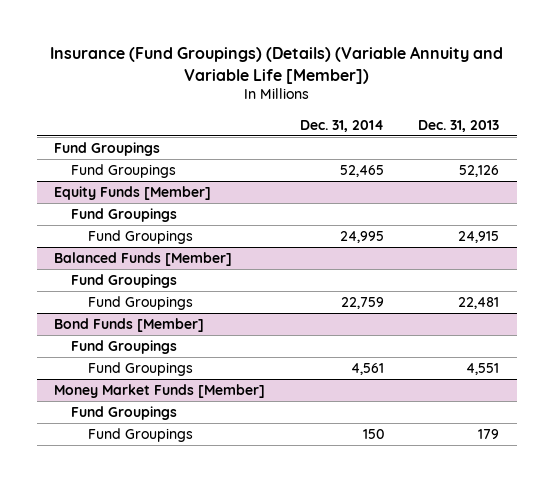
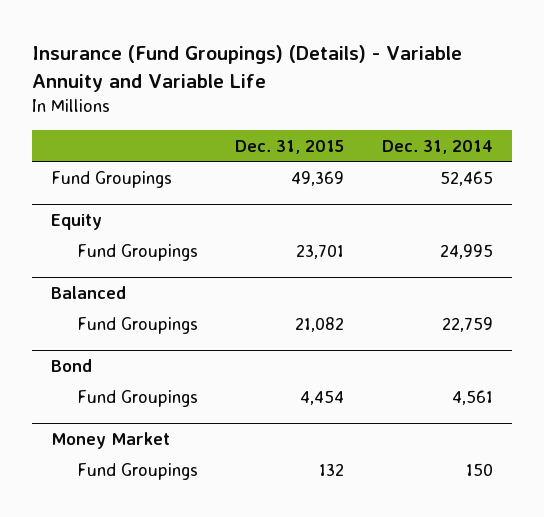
- Insurance (Fund Groupings) (Details) (Variable Annuity and Variable Life [Member])
+ Insurance (Fund Groupings) (Details) - Variable Annuity and Variable Life
- | Dec. 31, 2014 | Dec. 31, 2013
+ | Dec. 31, 2015 | Dec. 31, 2014
- Fund Groupings
- Equity Funds [Member]
- Fund Groupings
+ Equity
- Balanced Funds [Member]
- Fund Groupings
+ Balanced
- Bond Funds [Member]
- Fund Groupings
+ Bond
- Money Market Funds [Member]
- Fund Groupings
+ Money Market

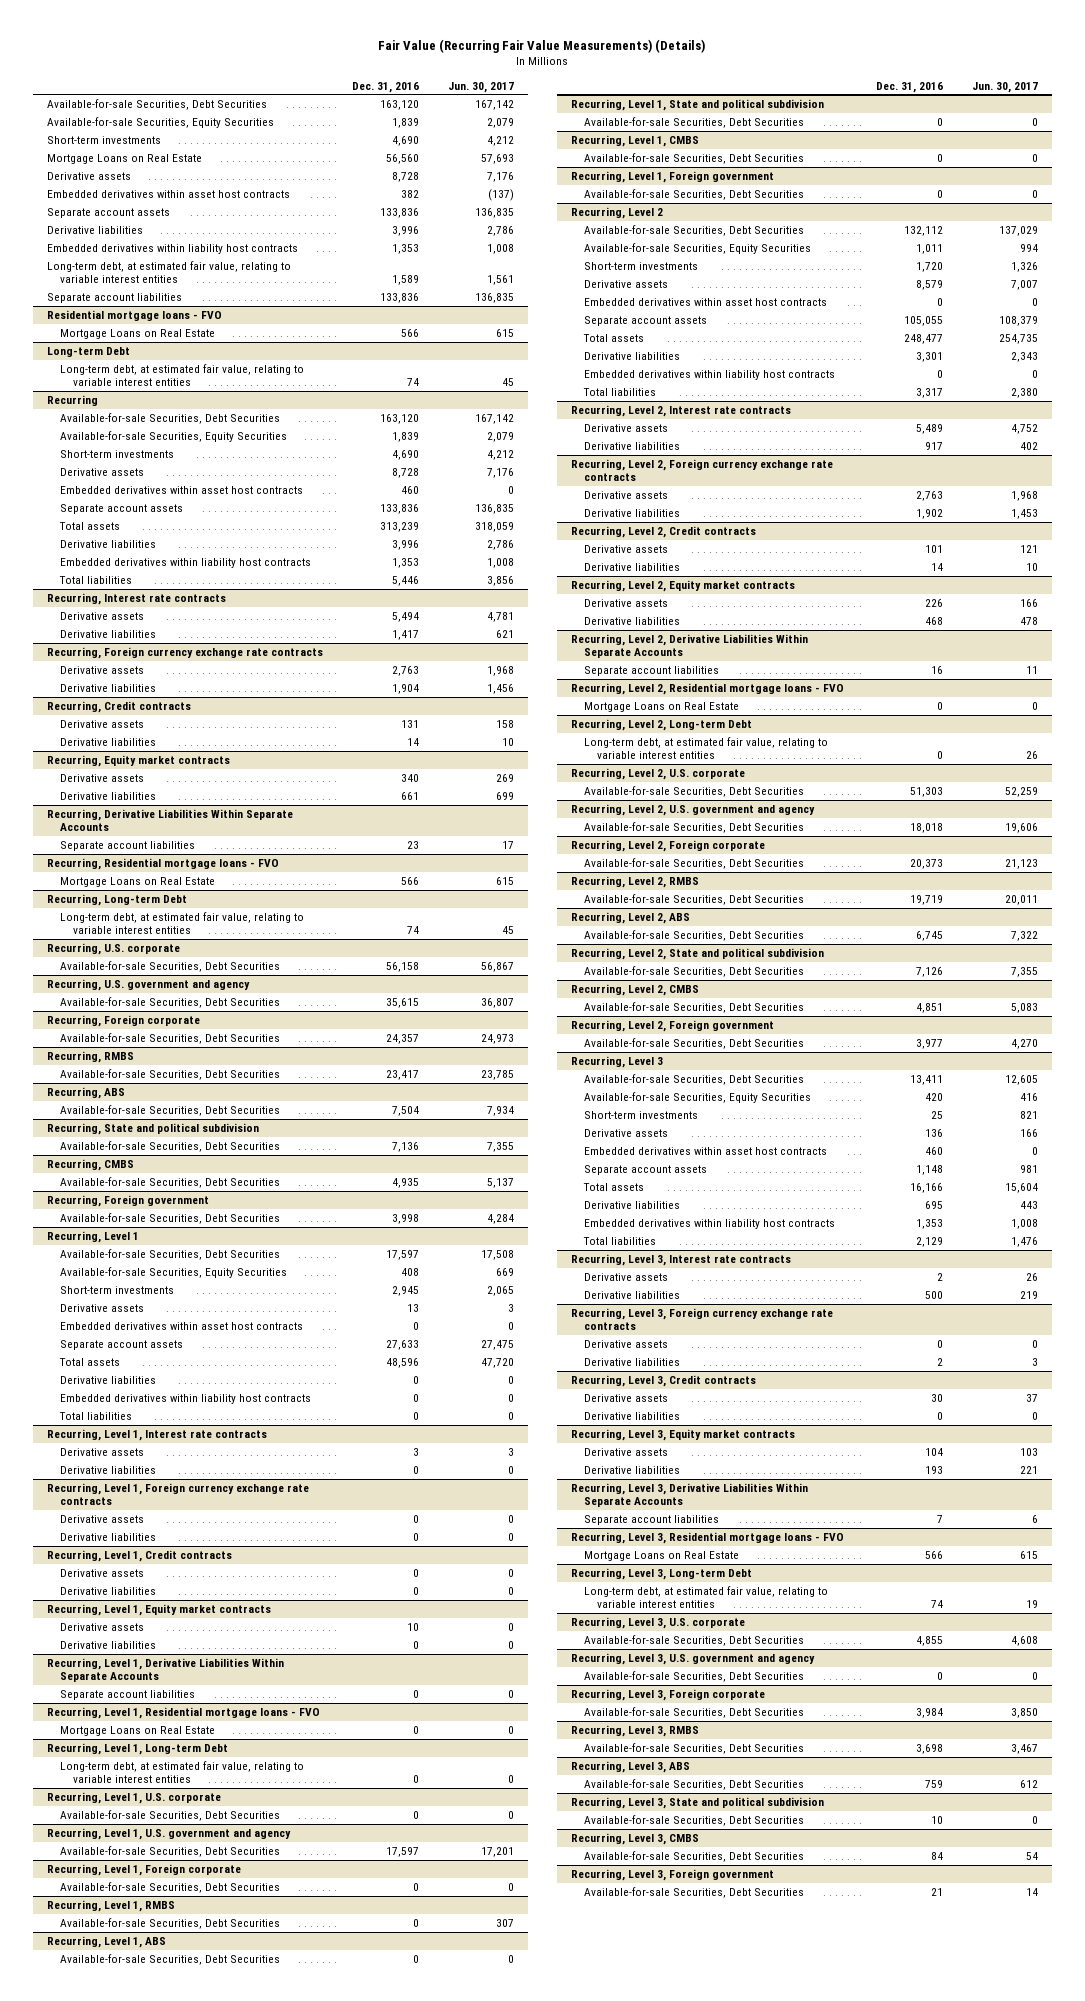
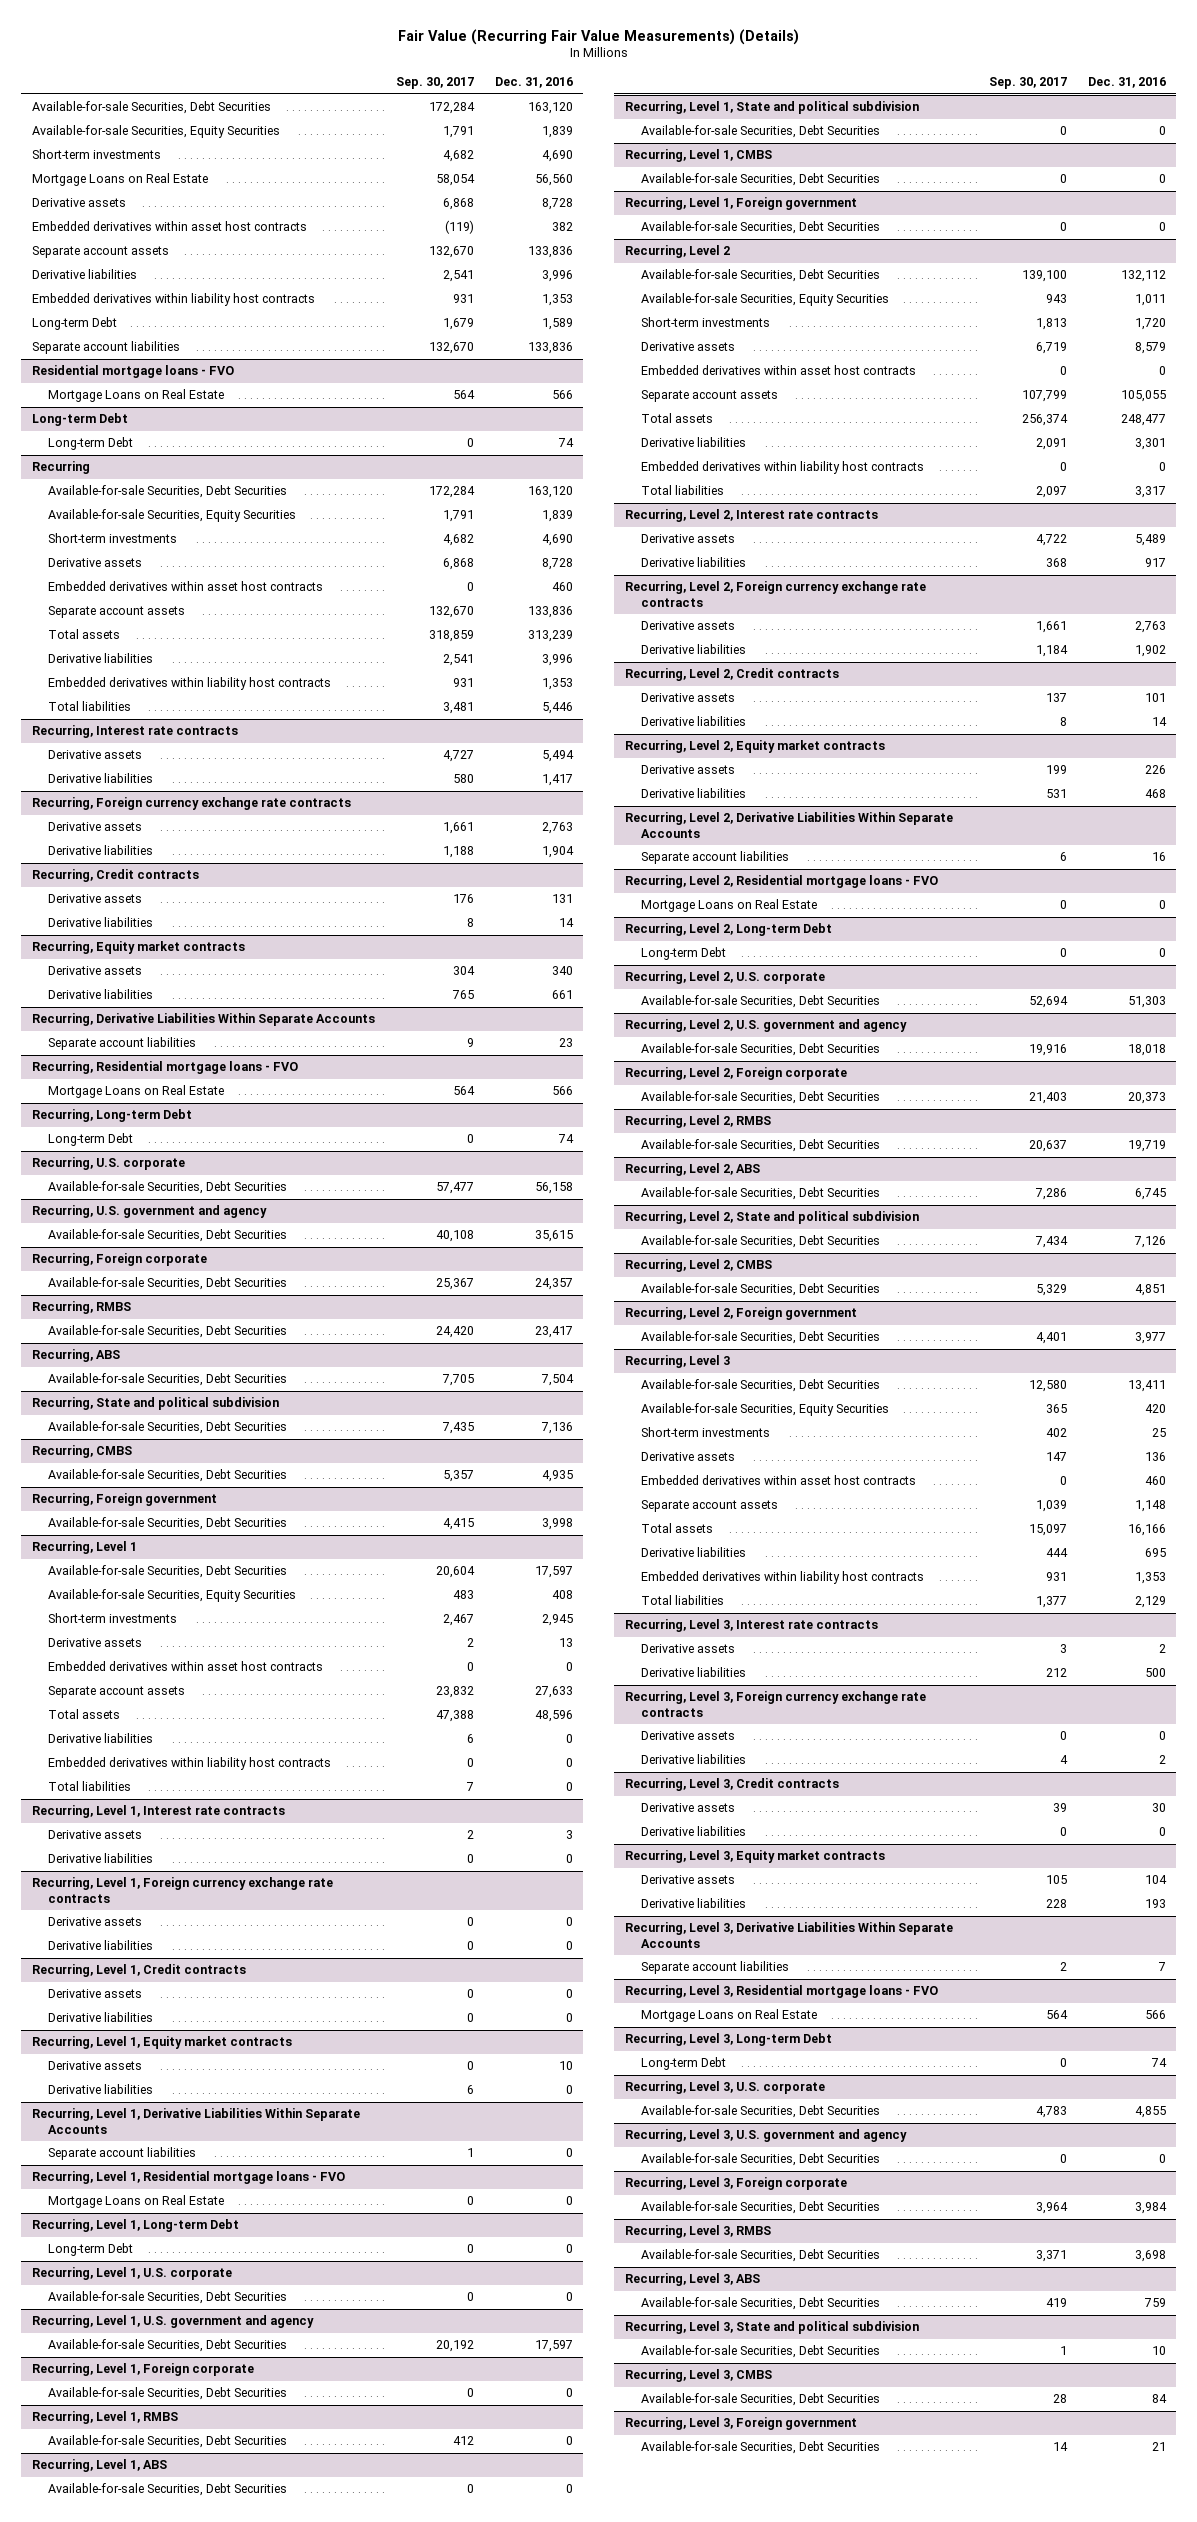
- | Dec. 31, 2016 | Jun. 30, 2017
+ | Sep. 30, 2017 | Dec. 31, 2016
- Long-term debt, at estimated fair value, relating to variable interest entities | 1,589 | 1,561
+ Long-term Debt | 1,679 | 1,589
@ Long-term Debt
- Long-term debt, at estimated fair value, relating to variable interest entities | 74 | 45
+ Long-term Debt | 0 | 74
@ Recurring, Long-term Debt
- Long-term debt, at estimated fair value, relating to variable interest entities | 74 | 45
+ Long-term Debt | 0 | 74
@ Recurring, Level 1, Long-term Debt
- Long-term debt, at estimated fair value, relating to variable interest entities | 0 | 0
+ Long-term Debt | 0 | 0
@ Recurring, Level 2, Long-term Debt
- Long-term debt, at estimated fair value, relating to variable interest entities | 0 | 26
+ Long-term Debt | 0 | 0
@ Recurring, Level 3, Long-term Debt
- Long-term debt, at estimated fair value, relating to variable interest entities | 74 | 19
+ Long-term Debt | 0 | 74

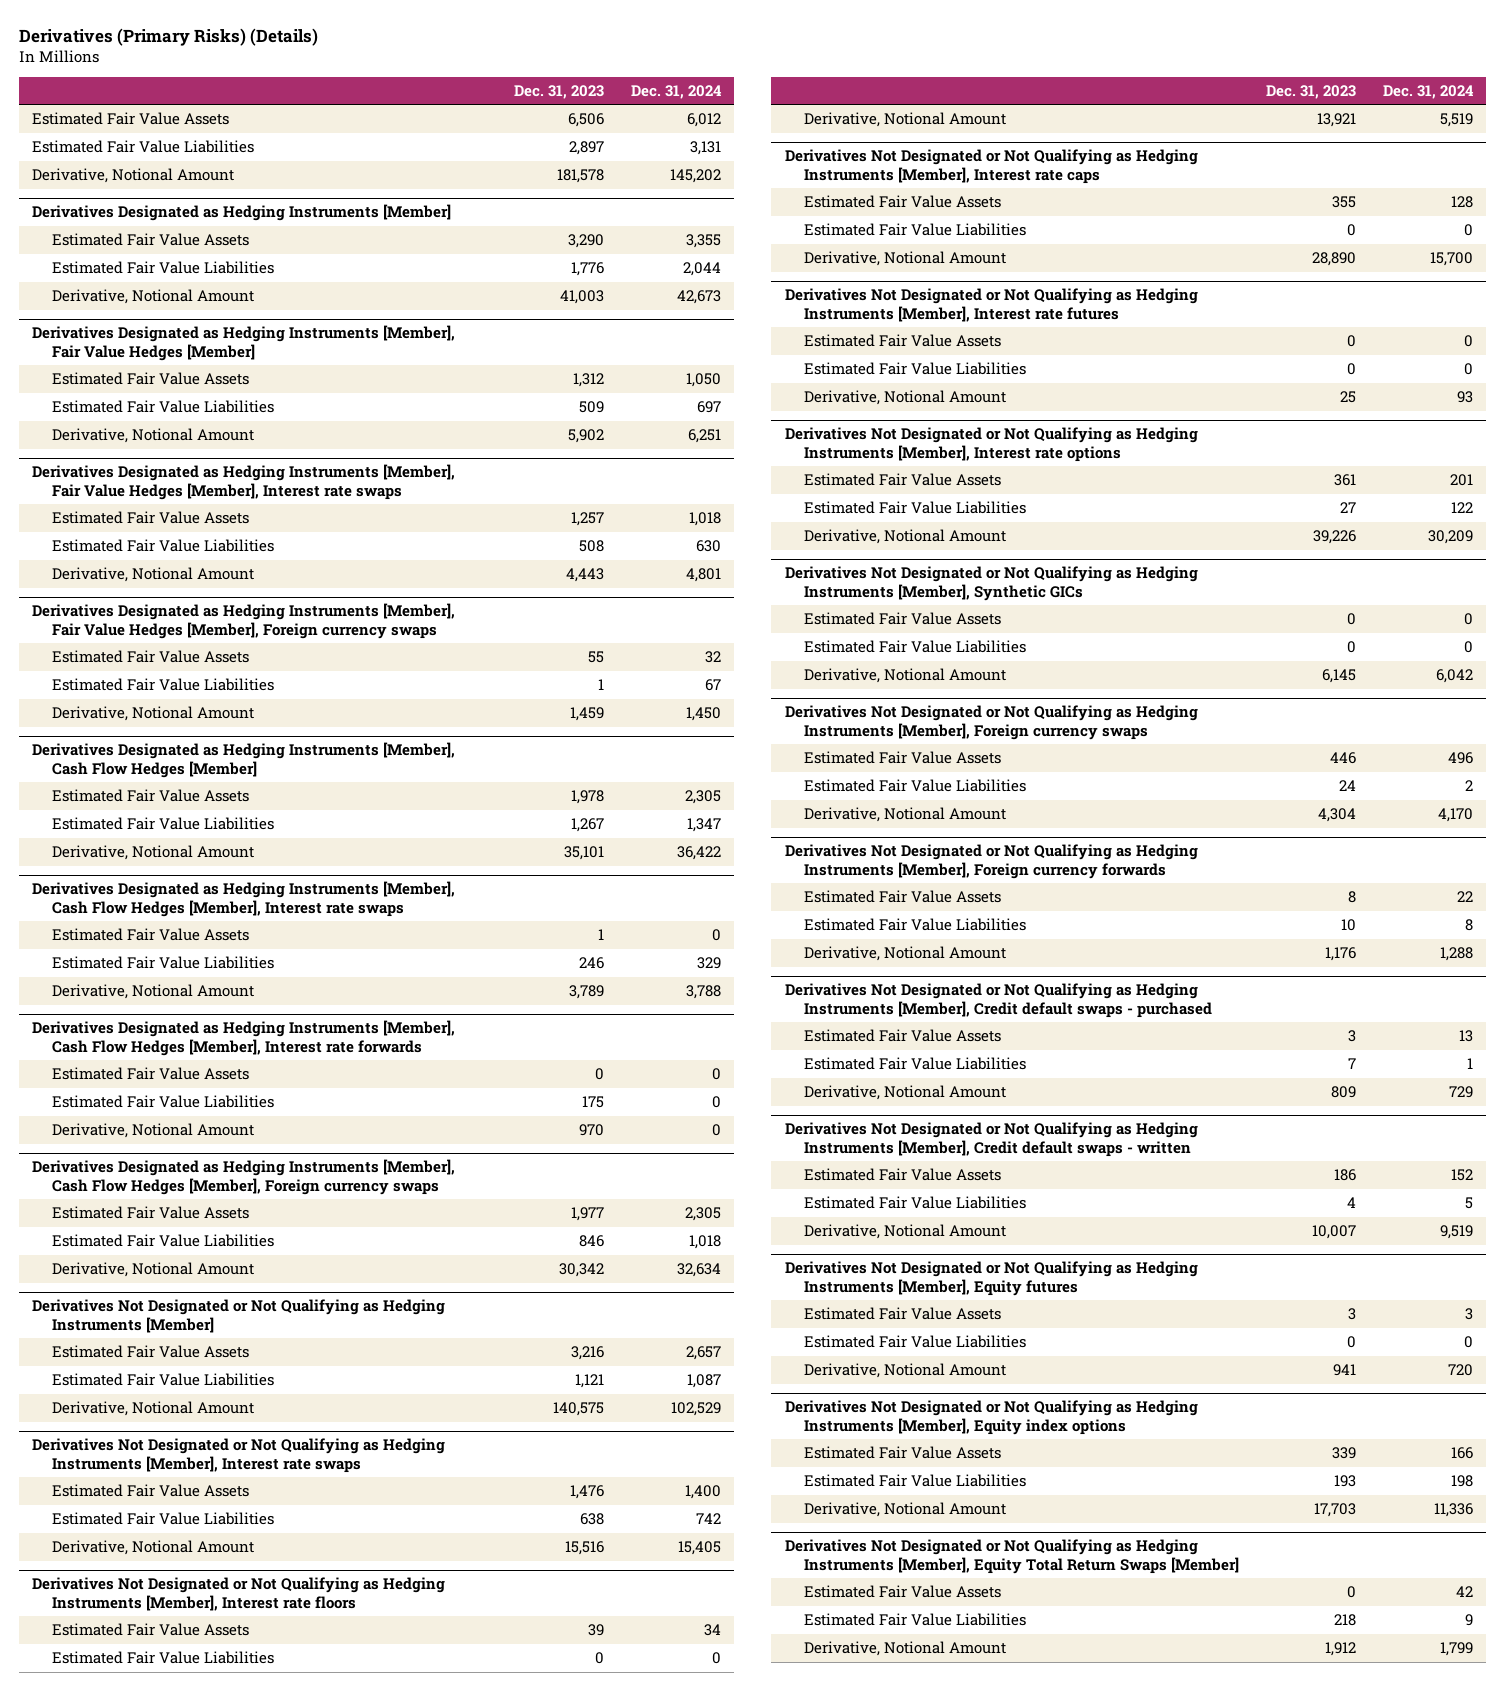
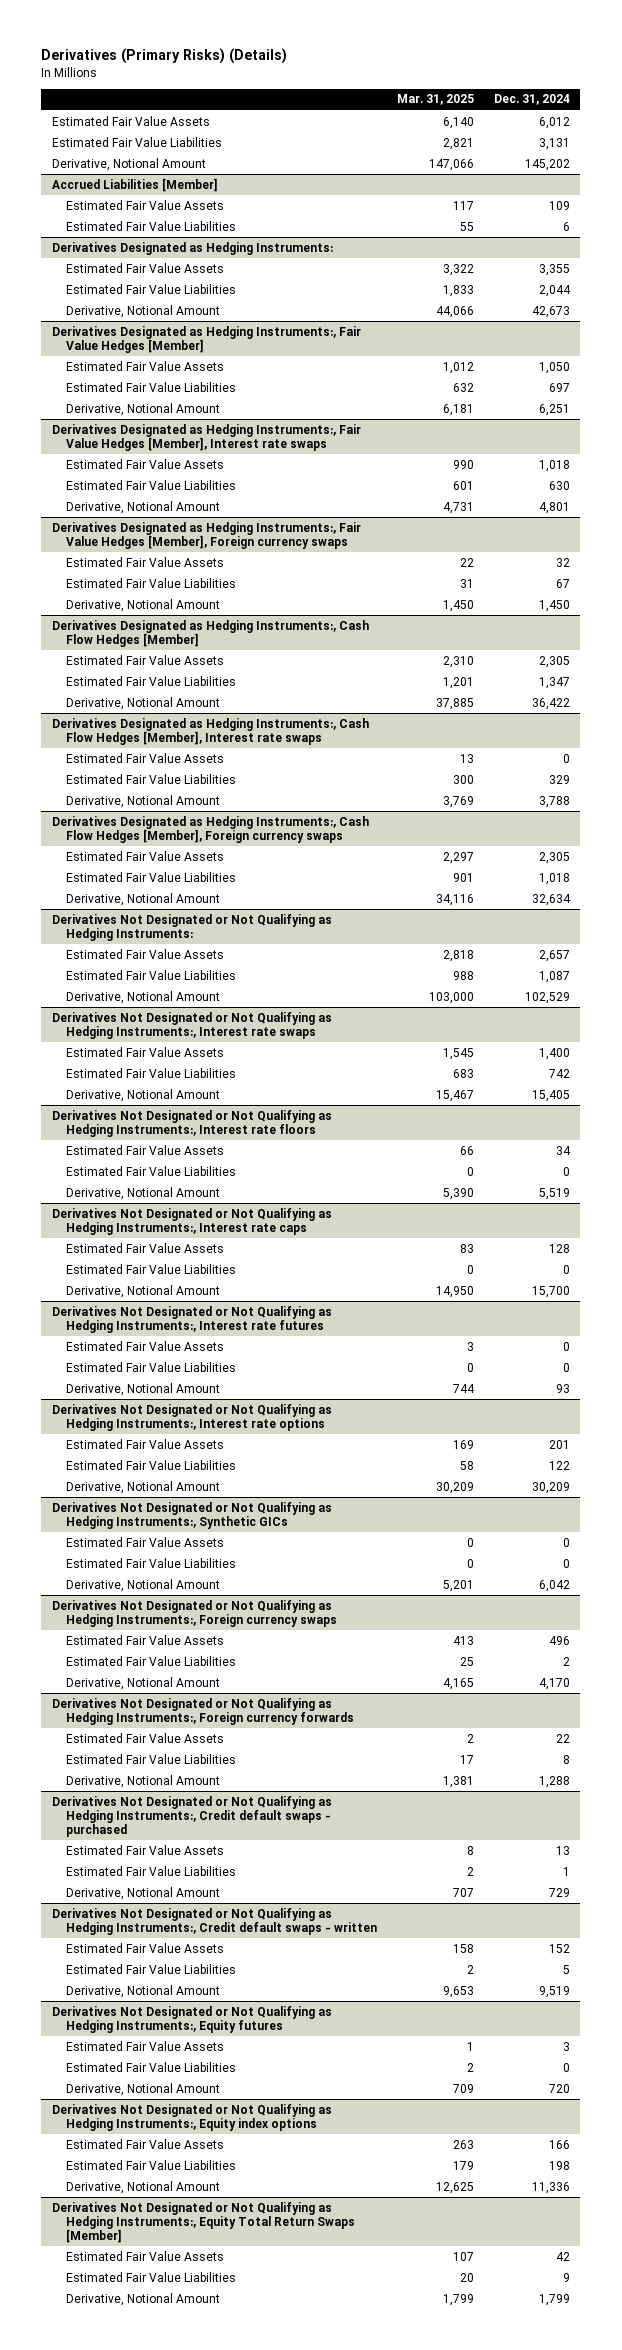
- | Dec. 31, 2023 | Dec. 31, 2024
+ | Mar. 31, 2025 | Dec. 31, 2024
- Derivatives Designated as Hedging Instruments [Member]
+ Accrued Liabilities [Member]
+ Estimated Fair Value Assets | 117 | 109
+ Estimated Fair Value Liabilities | 55 | 6
+ Derivatives Designated as Hedging Instruments:
- Derivatives Designated as Hedging Instruments [Member], Fair Value Hedges [Member]
+ Derivatives Designated as Hedging Instruments:, Fair Value Hedges [Member]
- Derivatives Designated as Hedging Instruments [Member], Fair Value Hedges [Member], Interest rate swaps
+ Derivatives Designated as Hedging Instruments:, Fair Value Hedges [Member], Interest rate swaps
- Derivatives Designated as Hedging Instruments [Member], Fair Value Hedges [Member], Foreign currency swaps
+ Derivatives Designated as Hedging Instruments:, Fair Value Hedges [Member], Foreign currency swaps
- Derivatives Designated as Hedging Instruments [Member], Cash Flow Hedges [Member]
+ Derivatives Designated as Hedging Instruments:, Cash Flow Hedges [Member]
- Derivatives Designated as Hedging Instruments [Member], Cash Flow Hedges [Member], Interest rate swaps
+ Derivatives Designated as Hedging Instruments:, Cash Flow Hedges [Member], Interest rate swaps
- Derivatives Designated as Hedging Instruments [Member], Cash Flow Hedges [Member], Interest rate forwards
- Estimated Fair Value Assets | 0 | 0
- Estimated Fair Value Liabilities | 175 | 0
- Derivative, Notional Amount | 970 | 0
- Derivatives Designated as Hedging Instruments [Member], Cash Flow Hedges [Member], Foreign currency swaps
+ Derivatives Designated as Hedging Instruments:, Cash Flow Hedges [Member], Foreign currency swaps
- Derivatives Not Designated or Not Qualifying as Hedging Instruments [Member]
+ Derivatives Not Designated or Not Qualifying as Hedging Instruments:
- Derivatives Not Designated or Not Qualifying as Hedging Instruments [Member], Interest rate swaps
+ Derivatives Not Designated or Not Qualifying as Hedging Instruments:, Interest rate swaps
- Derivatives Not Designated or Not Qualifying as Hedging Instruments [Member], Interest rate floors
+ Derivatives Not Designated or Not Qualifying as Hedging Instruments:, Interest rate floors
- Derivatives Not Designated or Not Qualifying as Hedging Instruments [Member], Interest rate caps
+ Derivatives Not Designated or Not Qualifying as Hedging Instruments:, Interest rate caps
- Derivatives Not Designated or Not Qualifying as Hedging Instruments [Member], Interest rate futures
+ Derivatives Not Designated or Not Qualifying as Hedging Instruments:, Interest rate futures
- Derivatives Not Designated or Not Qualifying as Hedging Instruments [Member], Interest rate options
+ Derivatives Not Designated or Not Qualifying as Hedging Instruments:, Interest rate options
- Derivatives Not Designated or Not Qualifying as Hedging Instruments [Member], Synthetic GICs
+ Derivatives Not Designated or Not Qualifying as Hedging Instruments:, Synthetic GICs
- Derivatives Not Designated or Not Qualifying as Hedging Instruments [Member], Foreign currency swaps
+ Derivatives Not Designated or Not Qualifying as Hedging Instruments:, Foreign currency swaps
- Derivatives Not Designated or Not Qualifying as Hedging Instruments [Member], Foreign currency forwards
+ Derivatives Not Designated or Not Qualifying as Hedging Instruments:, Foreign currency forwards
- Derivatives Not Designated or Not Qualifying as Hedging Instruments [Member], Credit default swaps - purchased
+ Derivatives Not Designated or Not Qualifying as Hedging Instruments:, Credit default swaps - purchased
- Derivatives Not Designated or Not Qualifying as Hedging Instruments [Member], Credit default swaps - written
+ Derivatives Not Designated or Not Qualifying as Hedging Instruments:, Credit default swaps - written
- Derivatives Not Designated or Not Qualifying as Hedging Instruments [Member], Equity futures
+ Derivatives Not Designated or Not Qualifying as Hedging Instruments:, Equity futures
- Derivatives Not Designated or Not Qualifying as Hedging Instruments [Member], Equity index options
+ Derivatives Not Designated or Not Qualifying as Hedging Instruments:, Equity index options
- Derivatives Not Designated or Not Qualifying as Hedging Instruments [Member], Equity Total Return Swaps [Member]
+ Derivatives Not Designated or Not Qualifying as Hedging Instruments:, Equity Total Return Swaps [Member]

